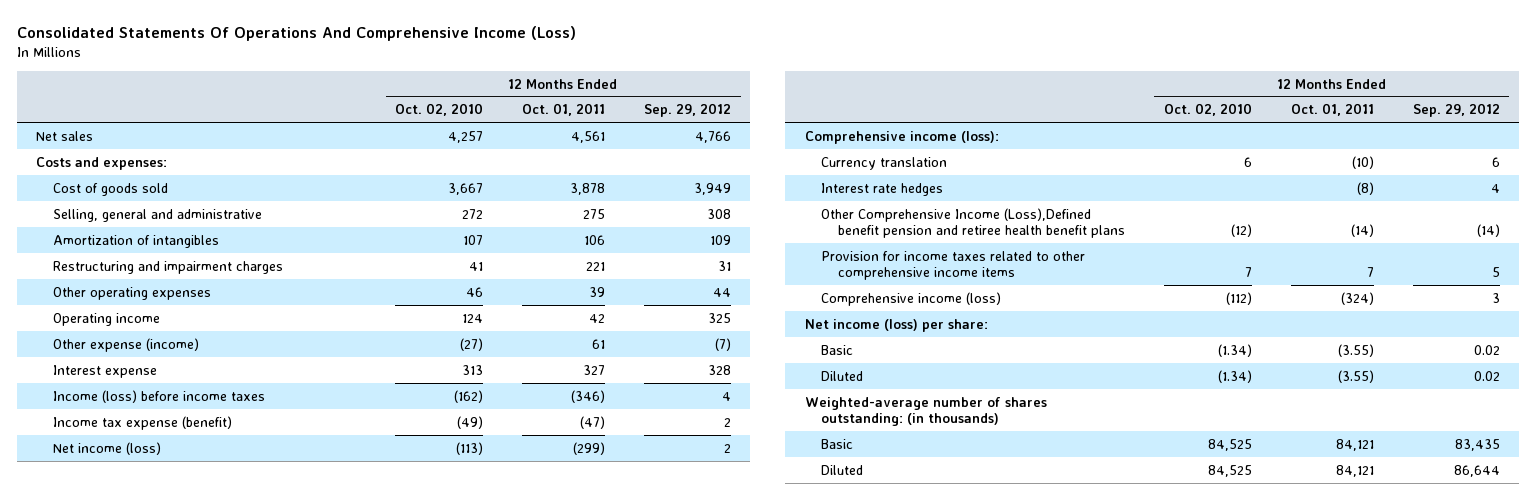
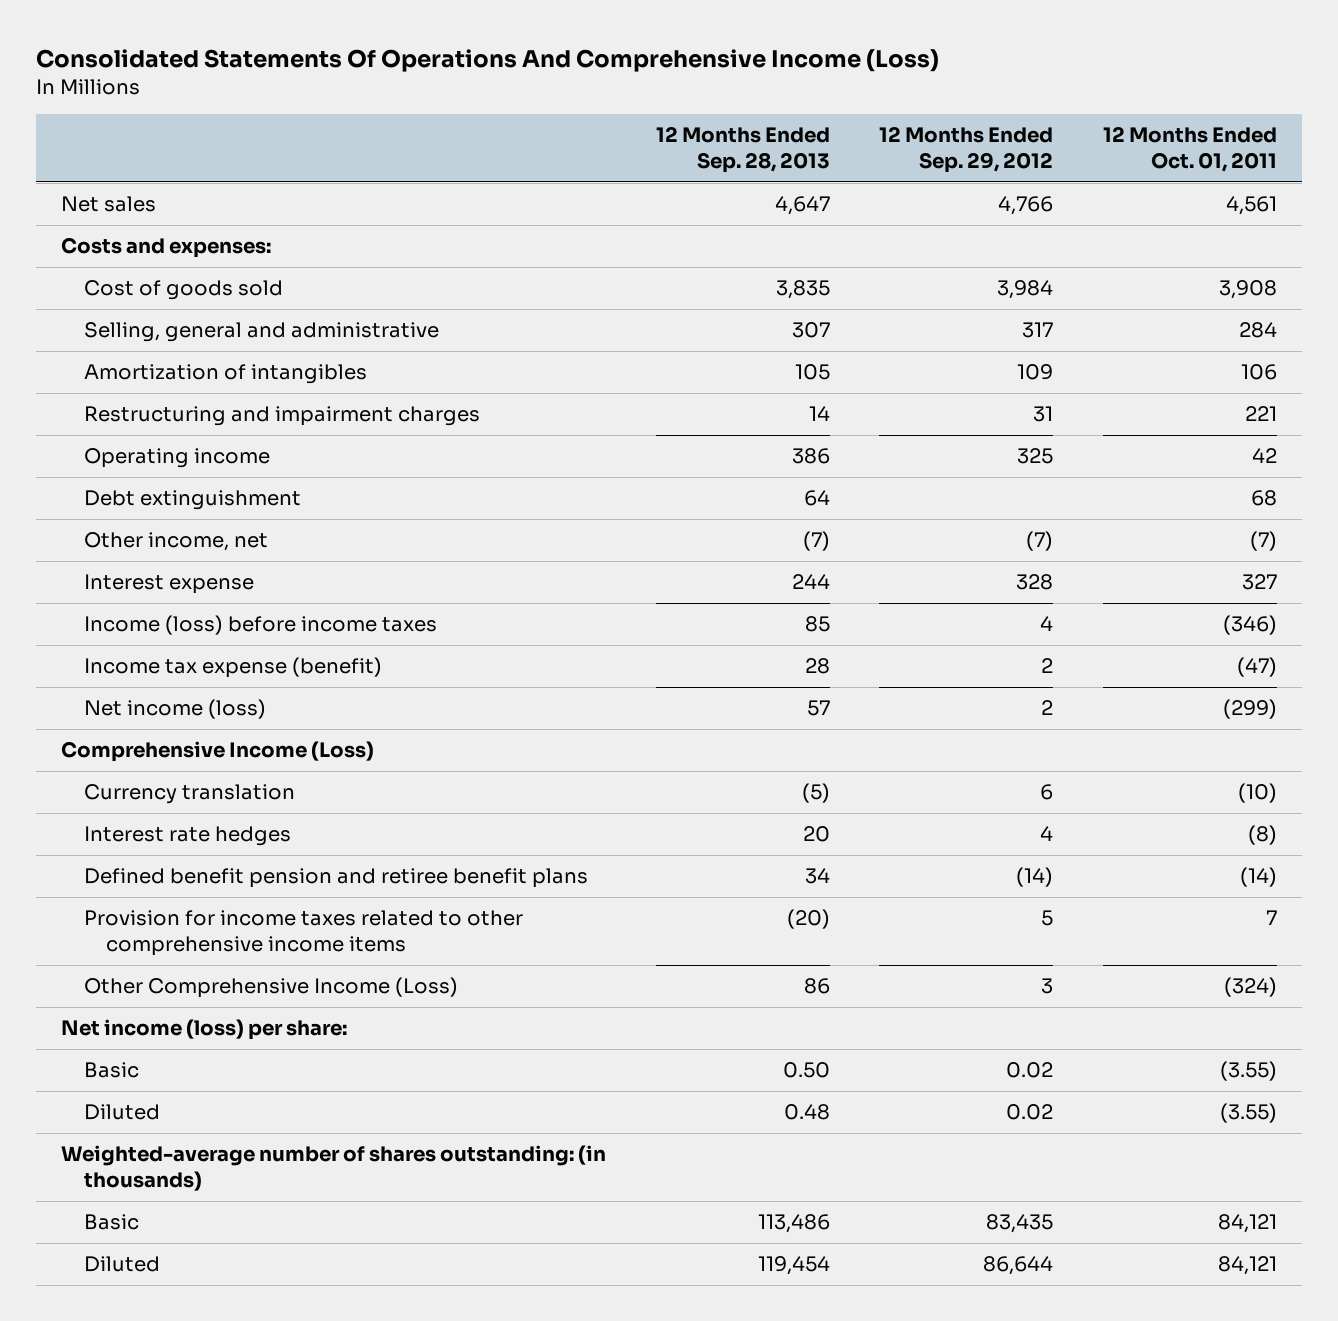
- | 12 Months Ended Oct. 02, 2010 | 12 Months Ended Oct. 01, 2011 | 12 Months Ended Sep. 29, 2012
+ | 12 Months Ended Sep. 28, 2013 | 12 Months Ended Sep. 29, 2012 | 12 Months Ended Oct. 01, 2011
- Cost of goods sold | 3,667 | 3,878 | 3,949
- Selling, general and administrative | 272 | 275 | 308
+ Cost of goods sold | 3,835 | 3,984 | 3,908
+ Selling, general and administrative | 307 | 317 | 284
- Other operating expenses | 46 | 39 | 44
- Other expense (income) | (27) | 61 | (7)
+ Debt extinguishment | 64 | | 68
+ Other income, net | (7) | (7) | (7)
- Comprehensive income (loss):
+ Comprehensive Income (Loss)
- Other Comprehensive Income (Loss),Defined benefit pension and retiree health benefit plans | (12) | (14) | (14)
+ Defined benefit pension and retiree benefit plans | 34 | (14) | (14)
- Comprehensive income (loss) | (112) | (324) | 3
+ Other Comprehensive Income (Loss) | 86 | 3 | (324)

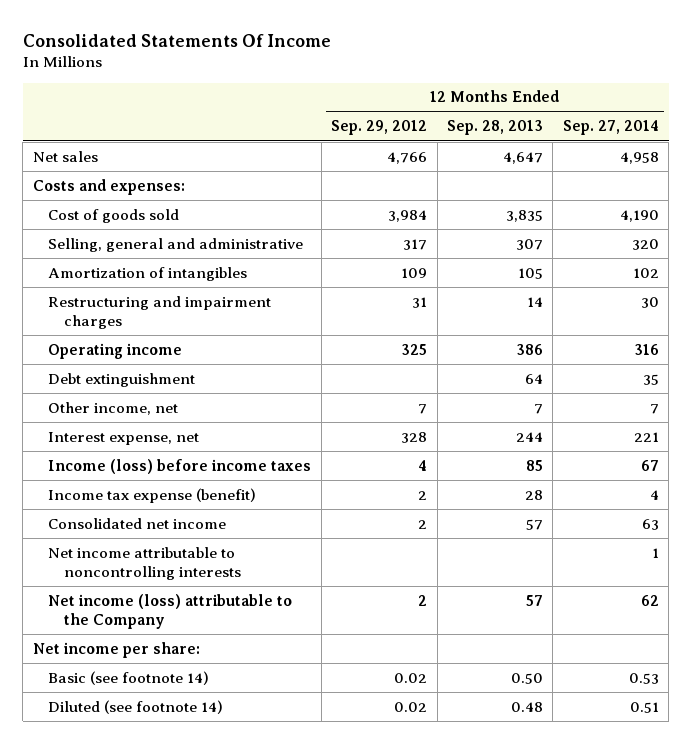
- Consolidated Statements Of Operations And Comprehensive Income (Loss)
+ Consolidated Statements Of Income
- | 12 Months Ended Sep. 28, 2013 | 12 Months Ended Sep. 29, 2012 | 12 Months Ended Oct. 01, 2011
+ | 12 Months Ended Sep. 29, 2012 | 12 Months Ended Sep. 28, 2013 | 12 Months Ended Sep. 27, 2014
- Other income, net | (7) | (7) | (7)
- Interest expense | 244 | 328 | 327
+ Other income, net | 7 | 7 | 7
+ Interest expense, net | 328 | 244 | 221
- Net income (loss) | 57 | 2 | (299)
- Comprehensive Income (Loss)
- Currency translation | (5) | 6 | (10)
- Interest rate hedges | 20 | 4 | (8)
- Defined benefit pension and retiree benefit plans | 34 | (14) | (14)
- Provision for income taxes related to other comprehensive income items | (20) | 5 | 7
- Other Comprehensive Income (Loss) | 86 | 3 | (324)
- Net income (loss) per share:
- Basic | 0.50 | 0.02 | (3.55)
- Diluted | 0.48 | 0.02 | (3.55)
- Weighted-average number of shares outstanding: (in thousands)
- Basic | 113,486 | 83,435 | 84,121
- Diluted | 119,454 | 86,644 | 84,121
+ Consolidated net income | 2 | 57 | 63
+ Net income attributable to noncontrolling interests | | | 1
+ Net income (loss) attributable to the Company | 2 | 57 | 62
+ Net income per share:
+ Basic (see footnote 14) | 0.02 | 0.50 | 0.53
+ Diluted (see footnote 14) | 0.02 | 0.48 | 0.51

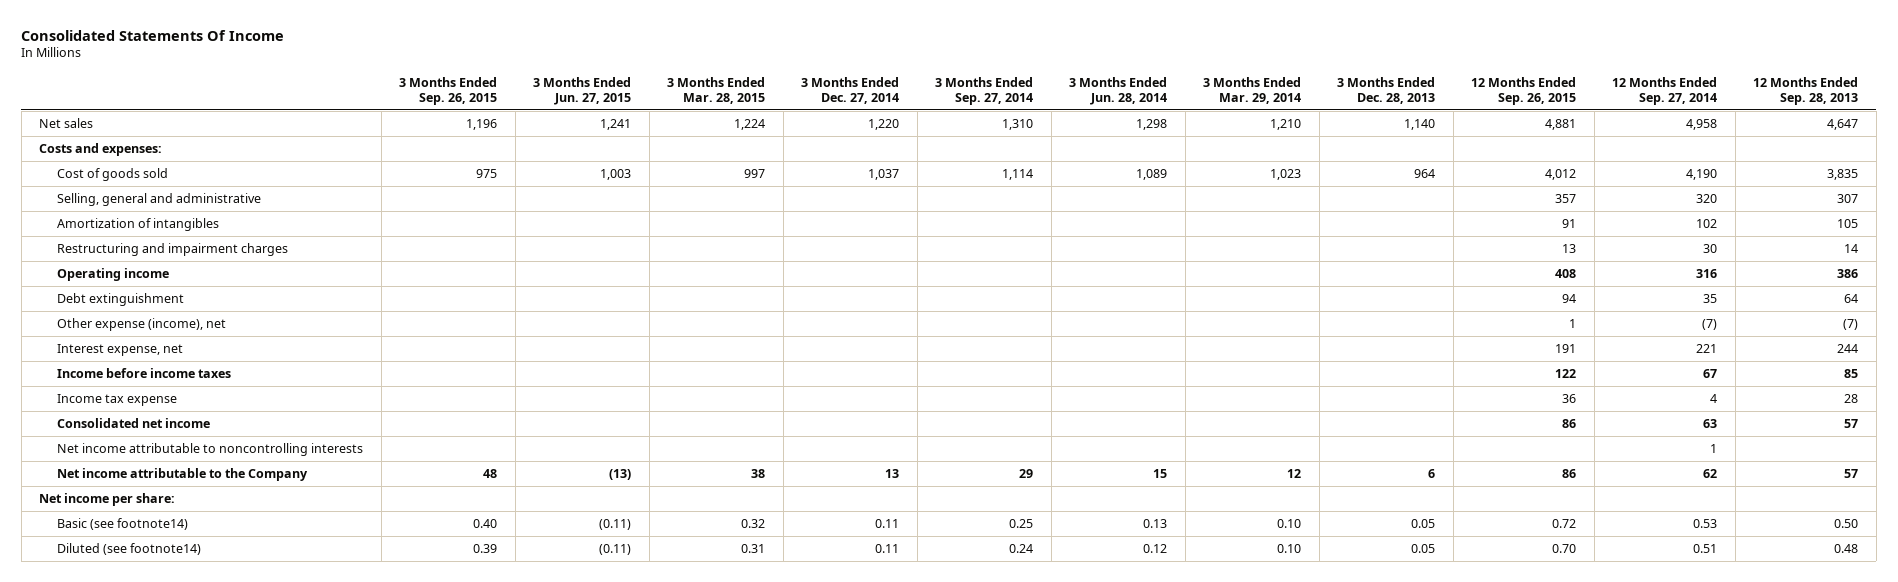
- | 12 Months Ended Sep. 29, 2012 | 12 Months Ended Sep. 28, 2013 | 12 Months Ended Sep. 27, 2014
+ | 3 Months Ended Sep. 26, 2015 | 3 Months Ended Jun. 27, 2015 | 3 Months Ended Mar. 28, 2015 | 3 Months Ended Dec. 27, 2014 | 3 Months Ended Sep. 27, 2014 | 3 Months Ended Jun. 28, 2014 | 3 Months Ended Mar. 29, 2014 | 3 Months Ended Dec. 28, 2013 | 12 Months Ended Sep. 26, 2015 | 12 Months Ended Sep. 27, 2014 | 12 Months Ended Sep. 28, 2013
- Other income, net | 7 | 7 | 7
+ Other expense (income), net | | | | | | | | | 1 | (7) | (7)
- Income (loss) before income taxes | 4 | 85 | 67
- Income tax expense (benefit) | 2 | 28 | 4
+ Income before income taxes | | | | | | | | | 122 | 67 | 85
+ Income tax expense | | | | | | | | | 36 | 4 | 28
- Net income (loss) attributable to the Company | 2 | 57 | 62
+ Net income attributable to the Company | 48 | (13) | 38 | 13 | 29 | 15 | 12 | 6 | 86 | 62 | 57
- Basic (see footnote 14) | 0.02 | 0.50 | 0.53
- Diluted (see footnote 14) | 0.02 | 0.48 | 0.51
+ Basic (see footnote14) | 0.40 | (0.11) | 0.32 | 0.11 | 0.25 | 0.13 | 0.10 | 0.05 | 0.72 | 0.53 | 0.50
+ Diluted (see footnote14) | 0.39 | (0.11) | 0.31 | 0.11 | 0.24 | 0.12 | 0.10 | 0.05 | 0.70 | 0.51 | 0.48

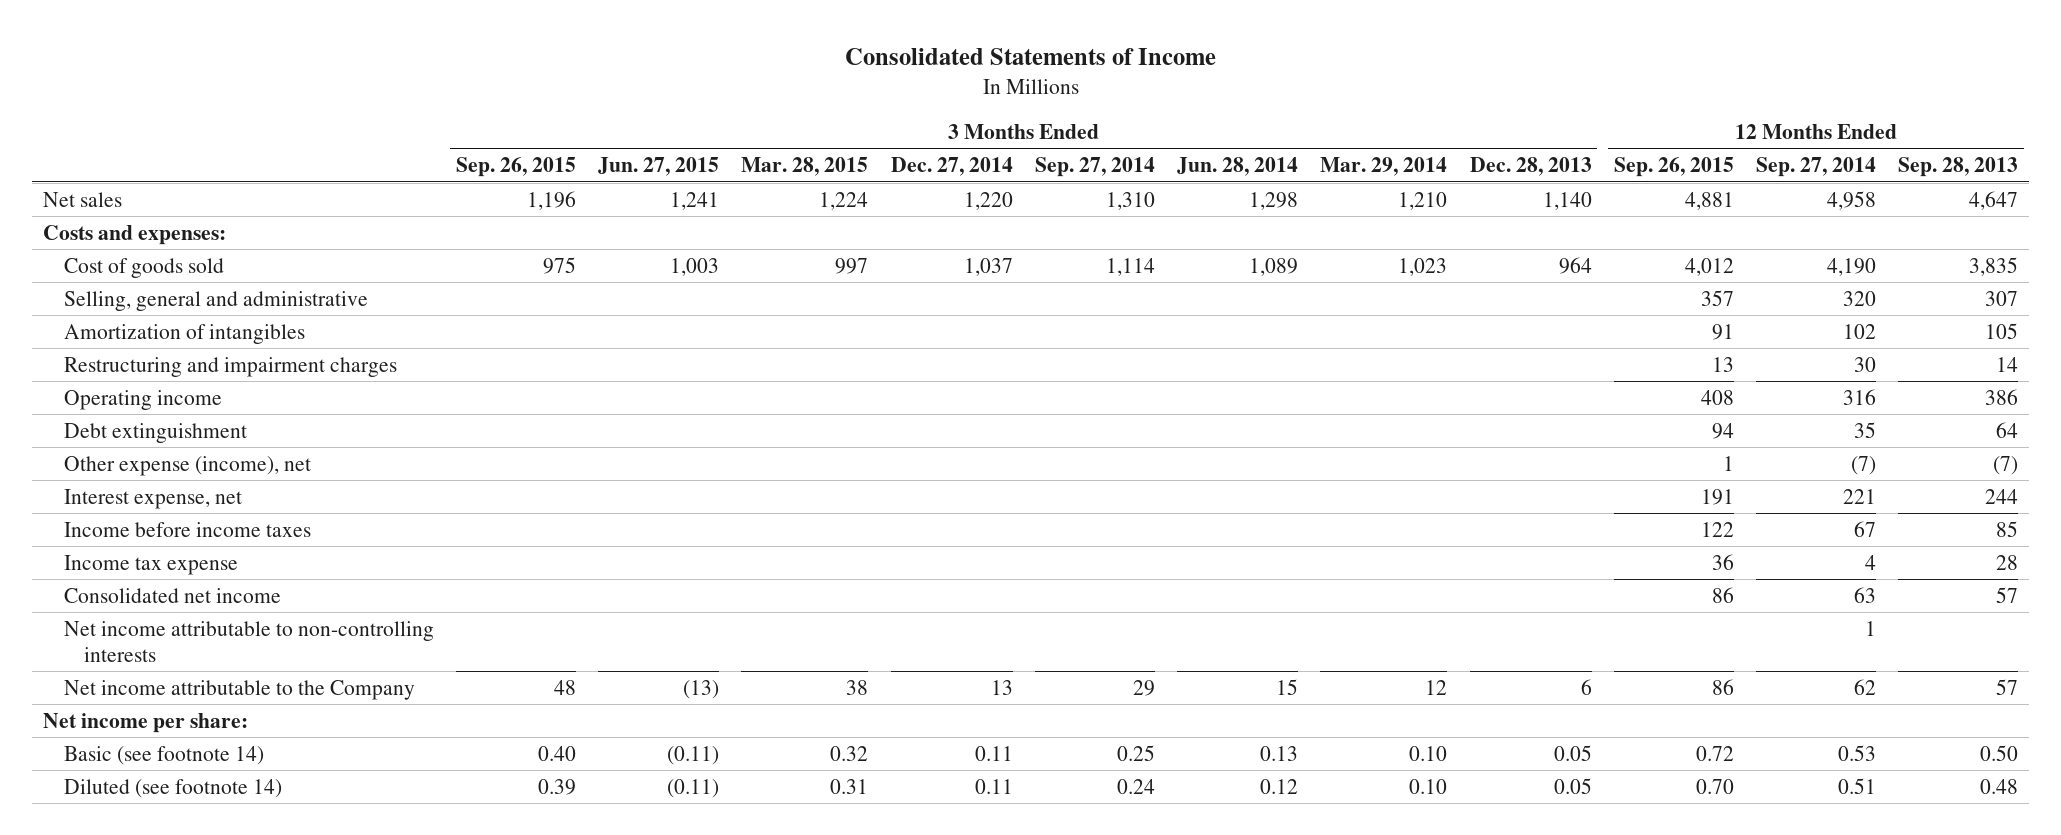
- Consolidated Statements Of Income
+ Consolidated Statements of Income
- Net income attributable to noncontrolling interests | | | | | | | | | | 1 |
+ Net income attributable to non-controlling interests | | | | | | | | | | 1 |
- Basic (see footnote14) | 0.40 | (0.11) | 0.32 | 0.11 | 0.25 | 0.13 | 0.10 | 0.05 | 0.72 | 0.53 | 0.50
- Diluted (see footnote14) | 0.39 | (0.11) | 0.31 | 0.11 | 0.24 | 0.12 | 0.10 | 0.05 | 0.70 | 0.51 | 0.48
+ Basic (see footnote 14) | 0.40 | (0.11) | 0.32 | 0.11 | 0.25 | 0.13 | 0.10 | 0.05 | 0.72 | 0.53 | 0.50
+ Diluted (see footnote 14) | 0.39 | (0.11) | 0.31 | 0.11 | 0.24 | 0.12 | 0.10 | 0.05 | 0.70 | 0.51 | 0.48

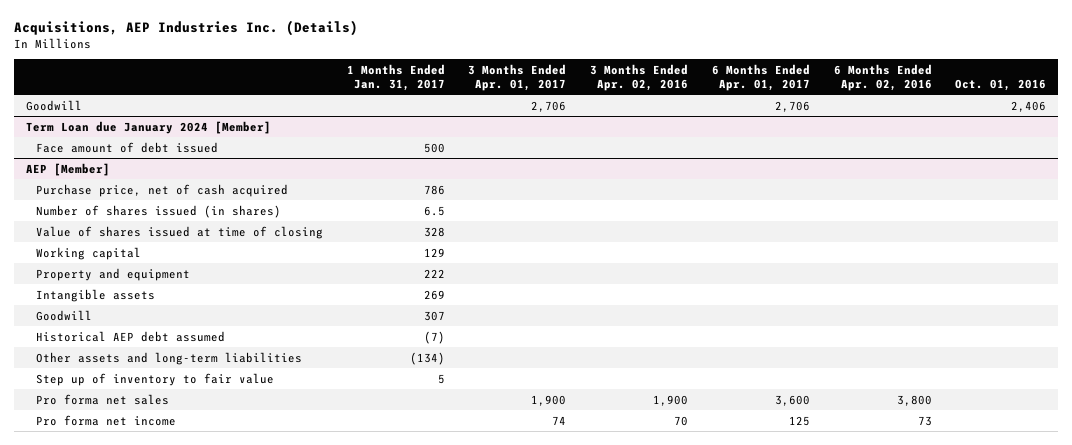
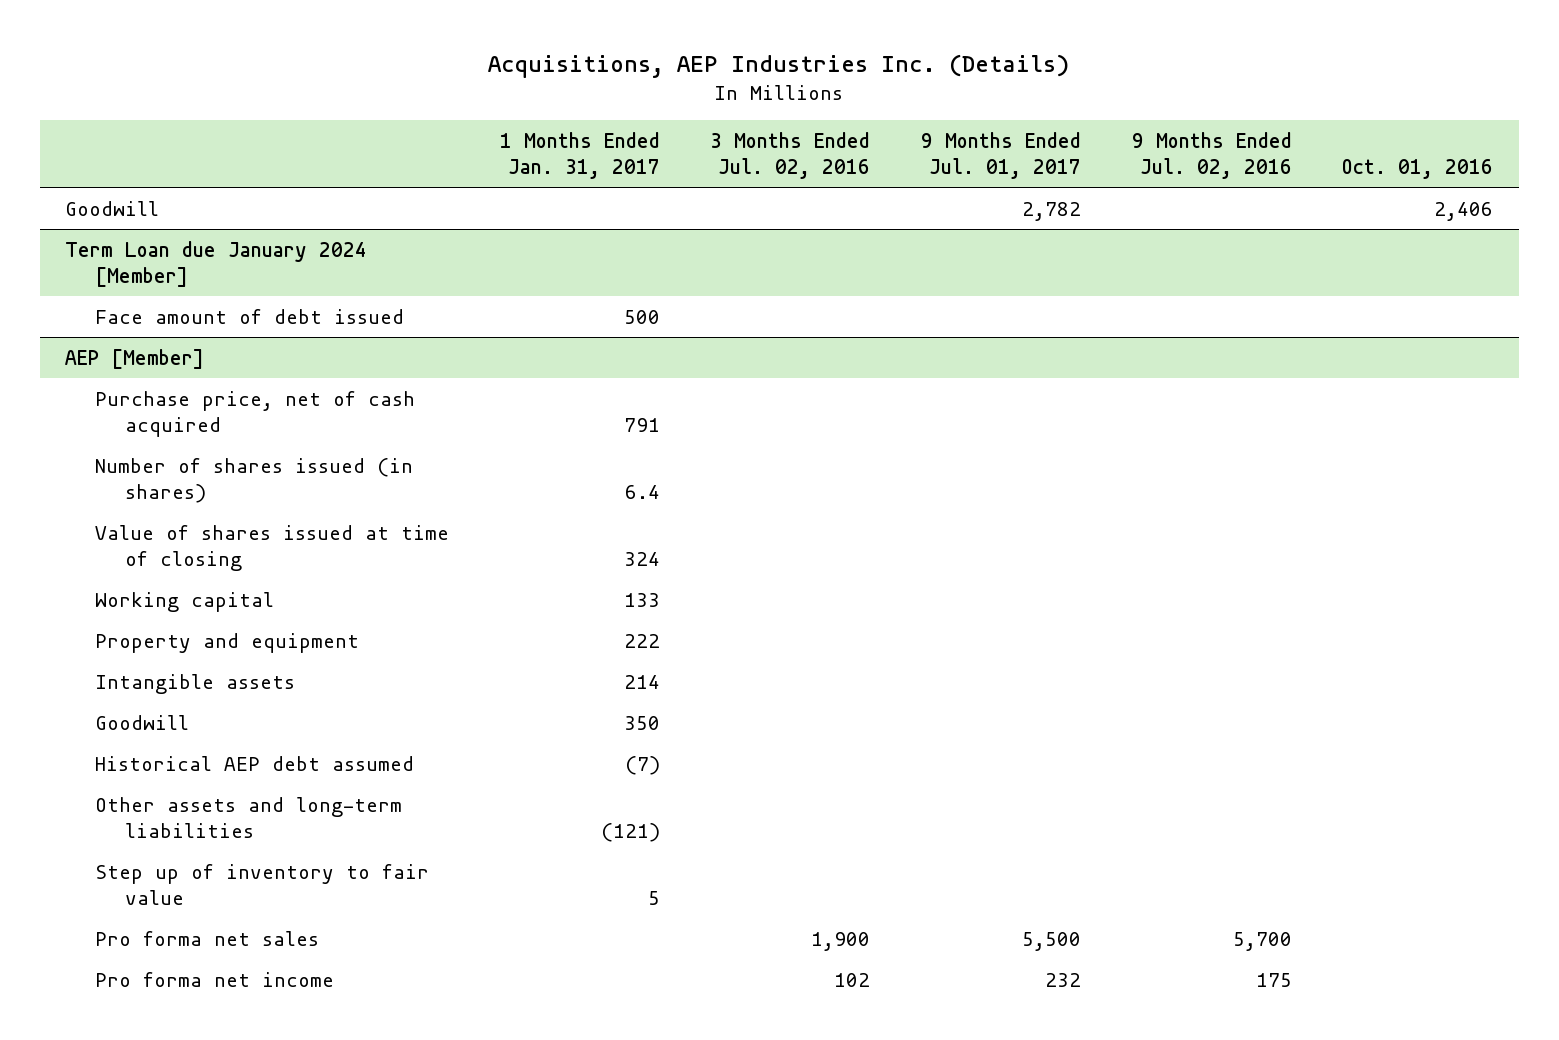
- | 1 Months Ended Jan. 31, 2017 | 3 Months Ended Apr. 01, 2017 | 3 Months Ended Apr. 02, 2016 | 6 Months Ended Apr. 01, 2017 | 6 Months Ended Apr. 02, 2016 | Oct. 01, 2016
+ | 1 Months Ended Jan. 31, 2017 | 3 Months Ended Jul. 02, 2016 | 9 Months Ended Jul. 01, 2017 | 9 Months Ended Jul. 02, 2016 | Oct. 01, 2016
@ AEP [Member]
- Purchase price, net of cash acquired | 786 | | | | |
- Number of shares issued (in shares) | 6.5 | | | | |
- Value of shares issued at time of closing | 328 | | | | |
- Working capital | 129 | | | | |
+ Purchase price, net of cash acquired | 791 | | | |
+ Number of shares issued (in shares) | 6.4 | | | |
+ Value of shares issued at time of closing | 324 | | | |
+ Working capital | 133 | | | |
- Intangible assets | 269 | | | | |
- Goodwill | 307 | | | | |
+ Intangible assets | 214 | | | |
+ Goodwill | 350 | | | |
- Other assets and long-term liabilities | (134) | | | | |
+ Other assets and long-term liabilities | (121) | | | |

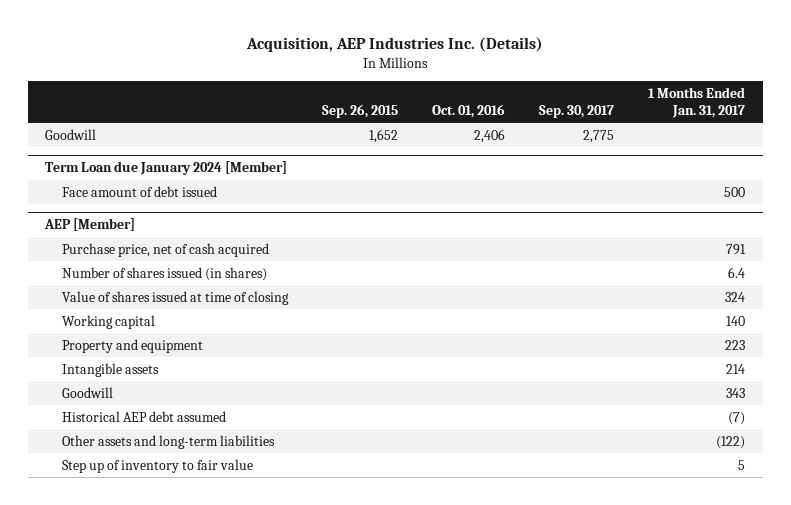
- Acquisitions, AEP Industries Inc. (Details)
+ Acquisition, AEP Industries Inc. (Details)
- | 1 Months Ended Jan. 31, 2017 | 3 Months Ended Jul. 02, 2016 | 9 Months Ended Jul. 01, 2017 | 9 Months Ended Jul. 02, 2016 | Oct. 01, 2016
+ | Sep. 26, 2015 | Oct. 01, 2016 | Sep. 30, 2017 | 1 Months Ended Jan. 31, 2017
@ AEP [Member]
- Working capital | 133 | | | |
- Property and equipment | 222 | | | |
+ Working capital | | | | 140
+ Property and equipment | | | | 223
- Goodwill | 350 | | | |
+ Goodwill | | | | 343
- Other assets and long-term liabilities | (121) | | | |
+ Other assets and long-term liabilities | | | | (122)
- Pro forma net sales | | 1,900 | 5,500 | 5,700 |
- Pro forma net income | | 102 | 232 | 175 |

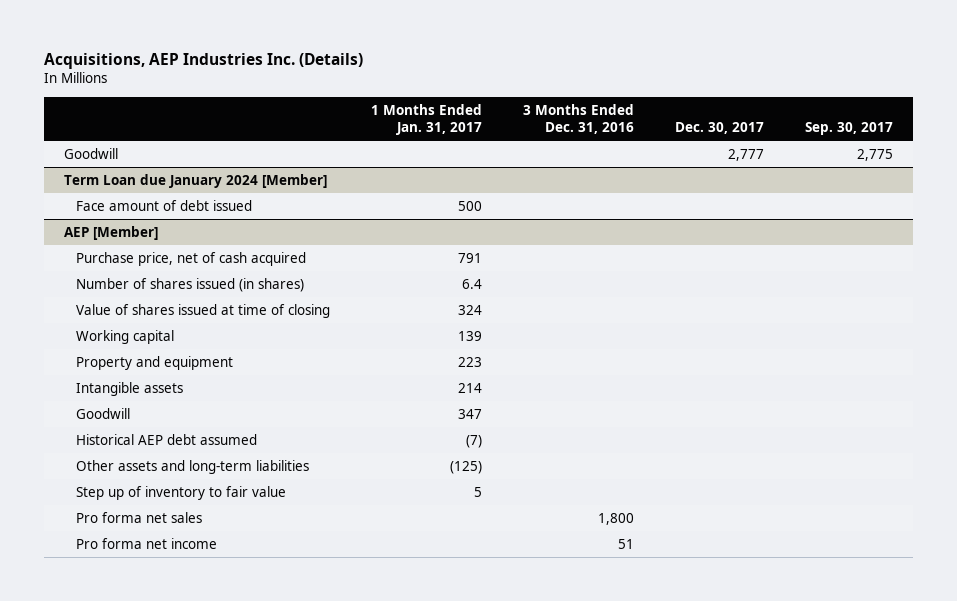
- Acquisition, AEP Industries Inc. (Details)
+ Acquisitions, AEP Industries Inc. (Details)
- | Sep. 26, 2015 | Oct. 01, 2016 | Sep. 30, 2017 | 1 Months Ended Jan. 31, 2017
+ | 1 Months Ended Jan. 31, 2017 | 3 Months Ended Dec. 31, 2016 | Dec. 30, 2017 | Sep. 30, 2017
@ AEP [Member]
- Working capital | | | | 140
+ Working capital | 139 | | |
- Goodwill | | | | 343
+ Goodwill | 347 | | |
- Other assets and long-term liabilities | | | | (122)
+ Other assets and long-term liabilities | (125) | | |
+ Pro forma net sales | | 1,800 | |
+ Pro forma net income | | 51 | |

